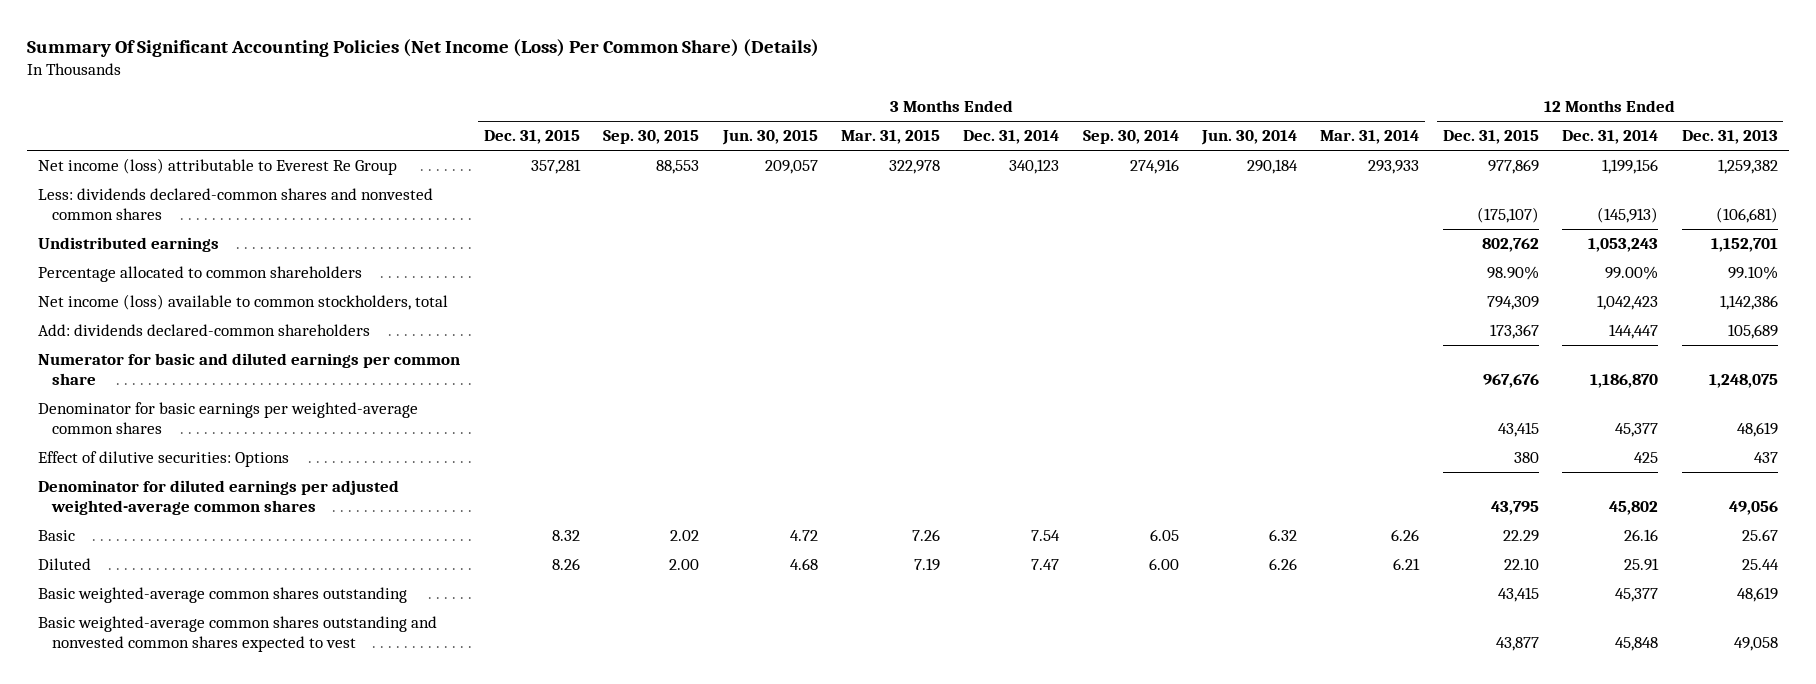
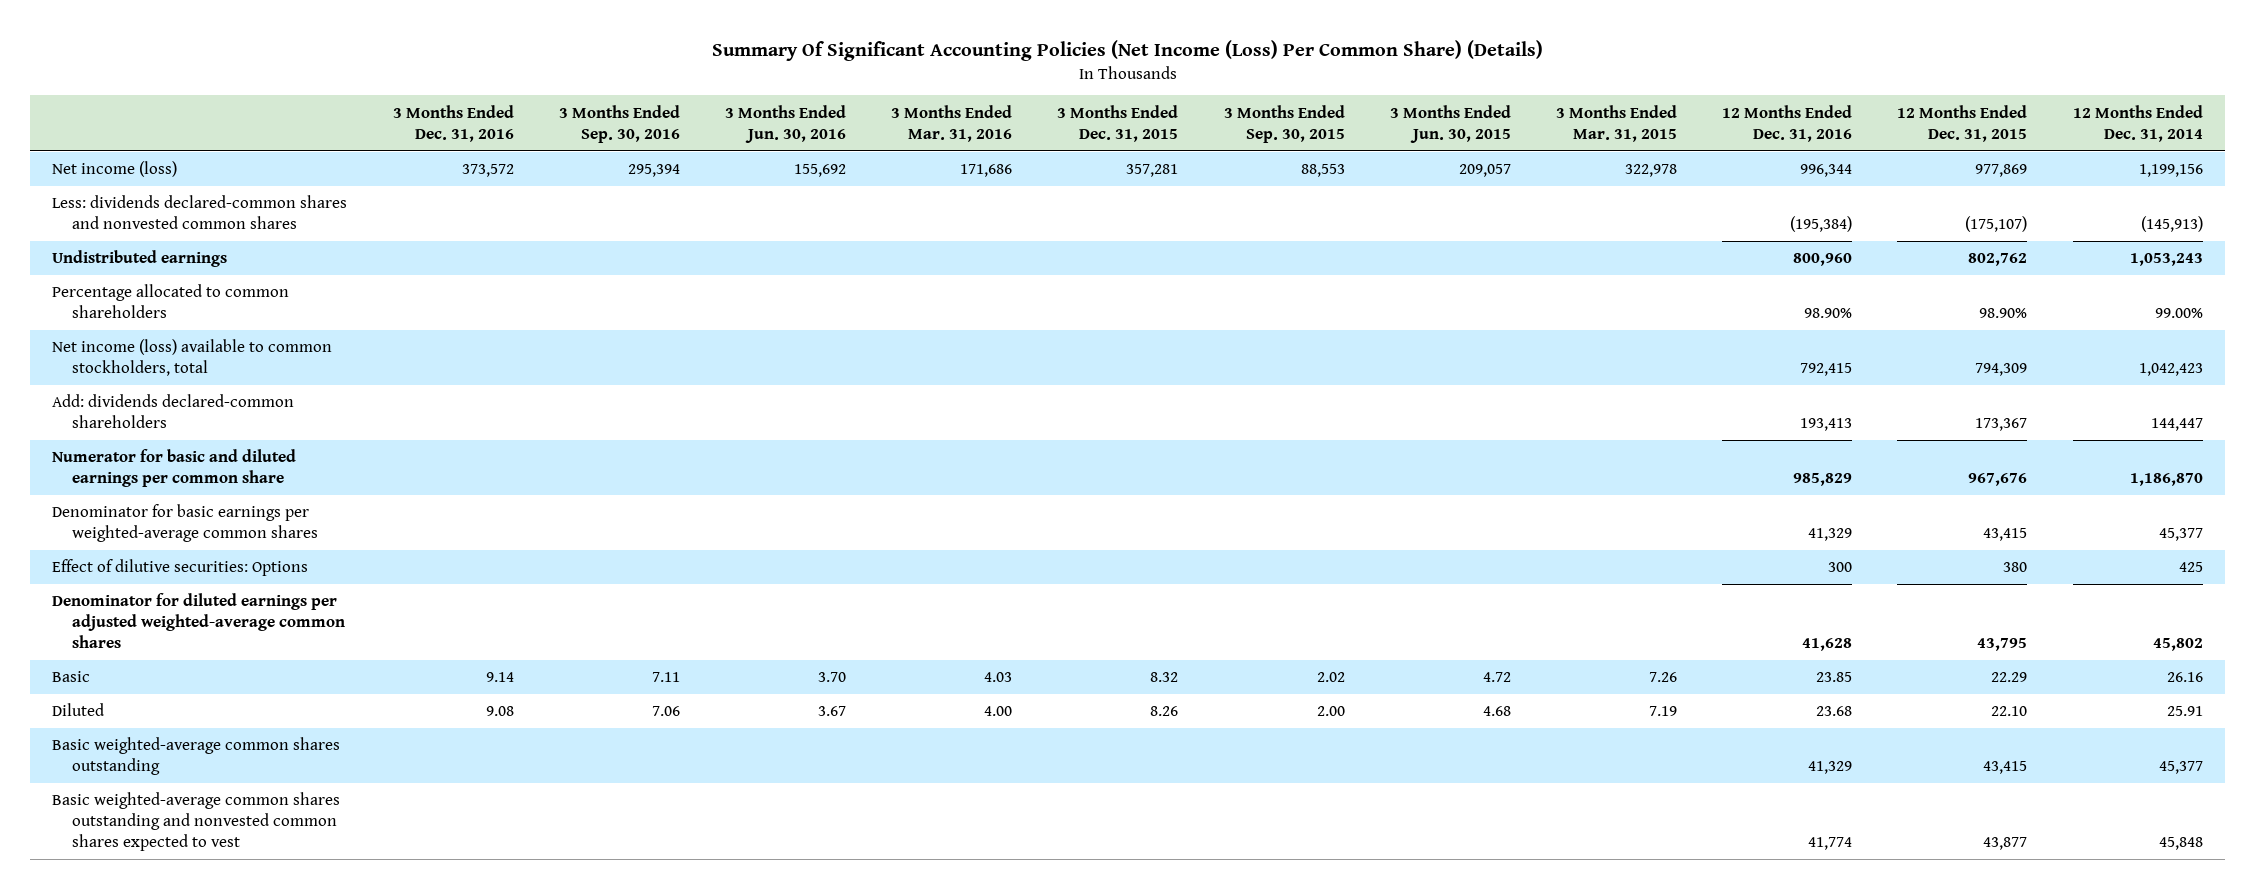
- | 3 Months Ended Dec. 31, 2015 | 3 Months Ended Sep. 30, 2015 | 3 Months Ended Jun. 30, 2015 | 3 Months Ended Mar. 31, 2015 | 3 Months Ended Dec. 31, 2014 | 3 Months Ended Sep. 30, 2014 | 3 Months Ended Jun. 30, 2014 | 3 Months Ended Mar. 31, 2014 | 12 Months Ended Dec. 31, 2015 | 12 Months Ended Dec. 31, 2014 | 12 Months Ended Dec. 31, 2013
+ | 3 Months Ended Dec. 31, 2016 | 3 Months Ended Sep. 30, 2016 | 3 Months Ended Jun. 30, 2016 | 3 Months Ended Mar. 31, 2016 | 3 Months Ended Dec. 31, 2015 | 3 Months Ended Sep. 30, 2015 | 3 Months Ended Jun. 30, 2015 | 3 Months Ended Mar. 31, 2015 | 12 Months Ended Dec. 31, 2016 | 12 Months Ended Dec. 31, 2015 | 12 Months Ended Dec. 31, 2014
- Net income (loss) attributable to Everest Re Group | 357,281 | 88,553 | 209,057 | 322,978 | 340,123 | 274,916 | 290,184 | 293,933 | 977,869 | 1,199,156 | 1,259,382
+ Net income (loss) | 373,572 | 295,394 | 155,692 | 171,686 | 357,281 | 88,553 | 209,057 | 322,978 | 996,344 | 977,869 | 1,199,156

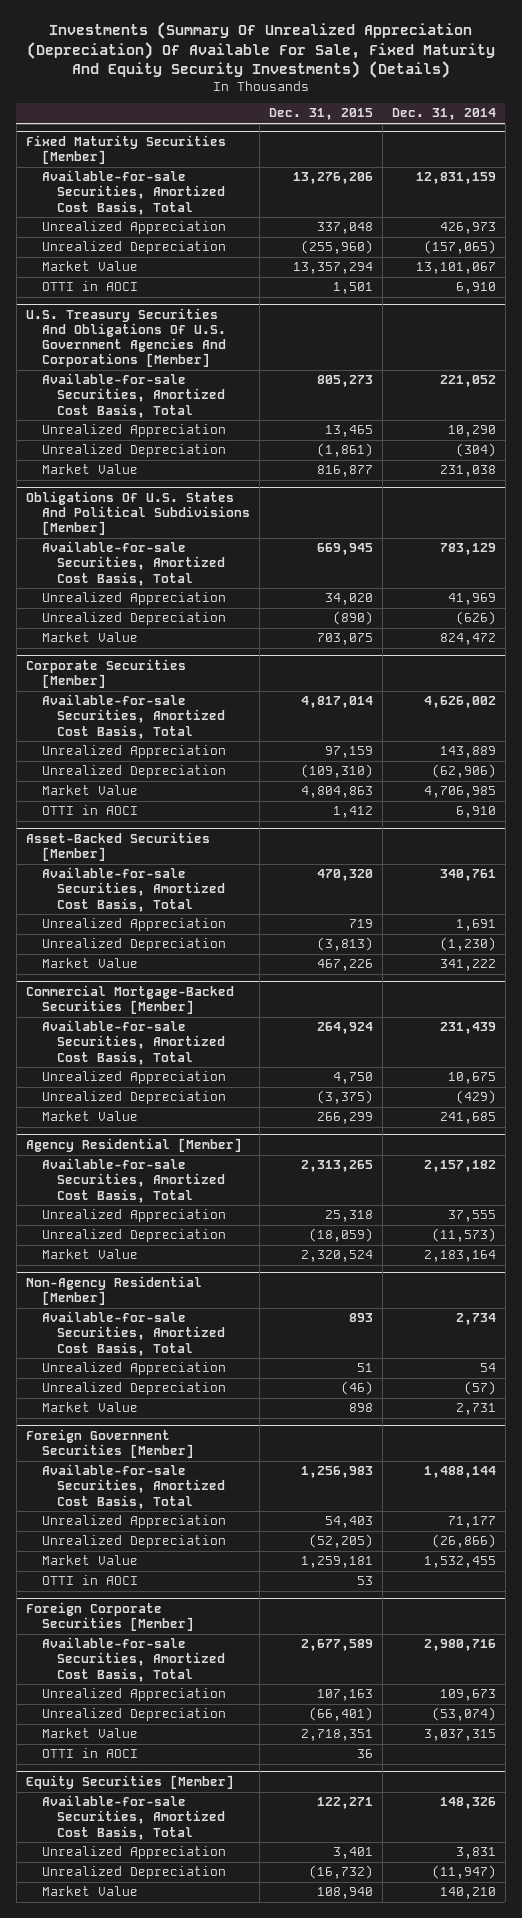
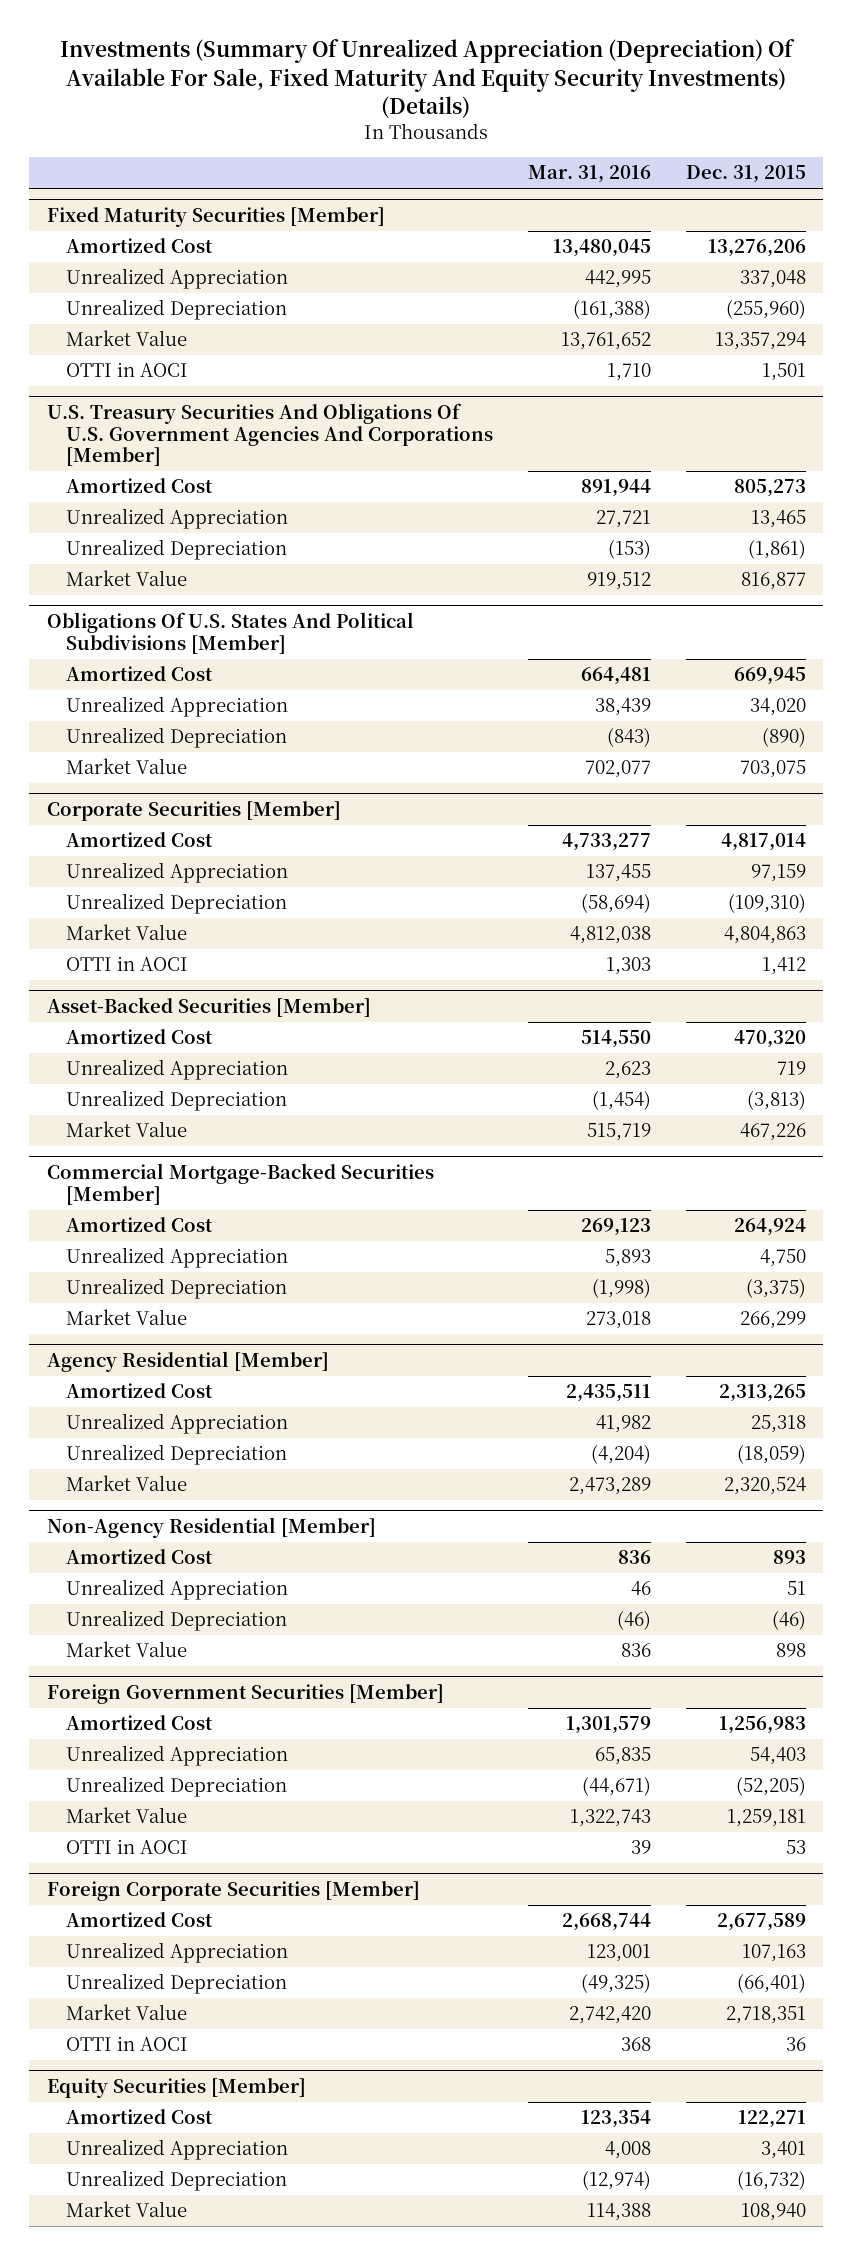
- | Dec. 31, 2015 | Dec. 31, 2014
+ | Mar. 31, 2016 | Dec. 31, 2015
@ Fixed Maturity Securities [Member]
- Available-for-sale Securities, Amortized Cost Basis, Total | 13,276,206 | 12,831,159
+ Amortized Cost | 13,480,045 | 13,276,206
@ U.S. Treasury Securities And Obligations Of U.S. Government Agencies And Corporations [Member]
- Available-for-sale Securities, Amortized Cost Basis, Total | 805,273 | 221,052
+ Amortized Cost | 891,944 | 805,273
@ Obligations Of U.S. States And Political Subdivisions [Member]
- Available-for-sale Securities, Amortized Cost Basis, Total | 669,945 | 783,129
+ Amortized Cost | 664,481 | 669,945
@ Corporate Securities [Member]
- Available-for-sale Securities, Amortized Cost Basis, Total | 4,817,014 | 4,626,002
+ Amortized Cost | 4,733,277 | 4,817,014
@ Asset-Backed Securities [Member]
- Available-for-sale Securities, Amortized Cost Basis, Total | 470,320 | 340,761
+ Amortized Cost | 514,550 | 470,320
@ Commercial Mortgage-Backed Securities [Member]
- Available-for-sale Securities, Amortized Cost Basis, Total | 264,924 | 231,439
+ Amortized Cost | 269,123 | 264,924
@ Agency Residential [Member]
- Available-for-sale Securities, Amortized Cost Basis, Total | 2,313,265 | 2,157,182
+ Amortized Cost | 2,435,511 | 2,313,265
@ Non-Agency Residential [Member]
- Available-for-sale Securities, Amortized Cost Basis, Total | 893 | 2,734
+ Amortized Cost | 836 | 893
@ Foreign Government Securities [Member]
- Available-for-sale Securities, Amortized Cost Basis, Total | 1,256,983 | 1,488,144
+ Amortized Cost | 1,301,579 | 1,256,983
@ Foreign Corporate Securities [Member]
- Available-for-sale Securities, Amortized Cost Basis, Total | 2,677,589 | 2,980,716
+ Amortized Cost | 2,668,744 | 2,677,589
@ Equity Securities [Member]
- Available-for-sale Securities, Amortized Cost Basis, Total | 122,271 | 148,326
+ Amortized Cost | 123,354 | 122,271

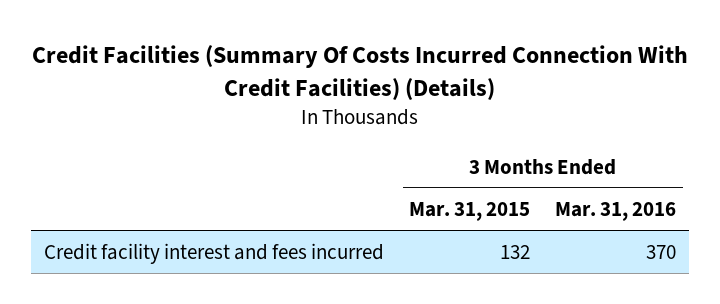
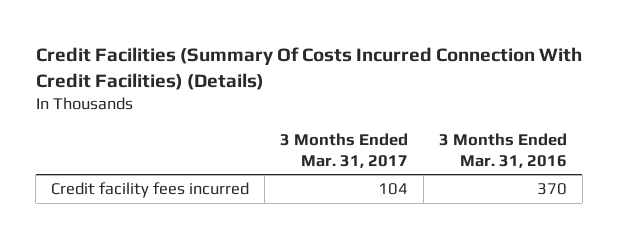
- | 3 Months Ended Mar. 31, 2015 | 3 Months Ended Mar. 31, 2016
+ | 3 Months Ended Mar. 31, 2017 | 3 Months Ended Mar. 31, 2016
- Credit facility interest and fees incurred | 132 | 370
+ Credit facility fees incurred | 104 | 370

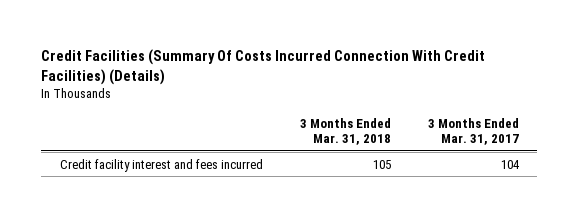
- | 3 Months Ended Mar. 31, 2017 | 3 Months Ended Mar. 31, 2016
+ | 3 Months Ended Mar. 31, 2018 | 3 Months Ended Mar. 31, 2017
- Credit facility fees incurred | 104 | 370
+ Credit facility interest and fees incurred | 105 | 104

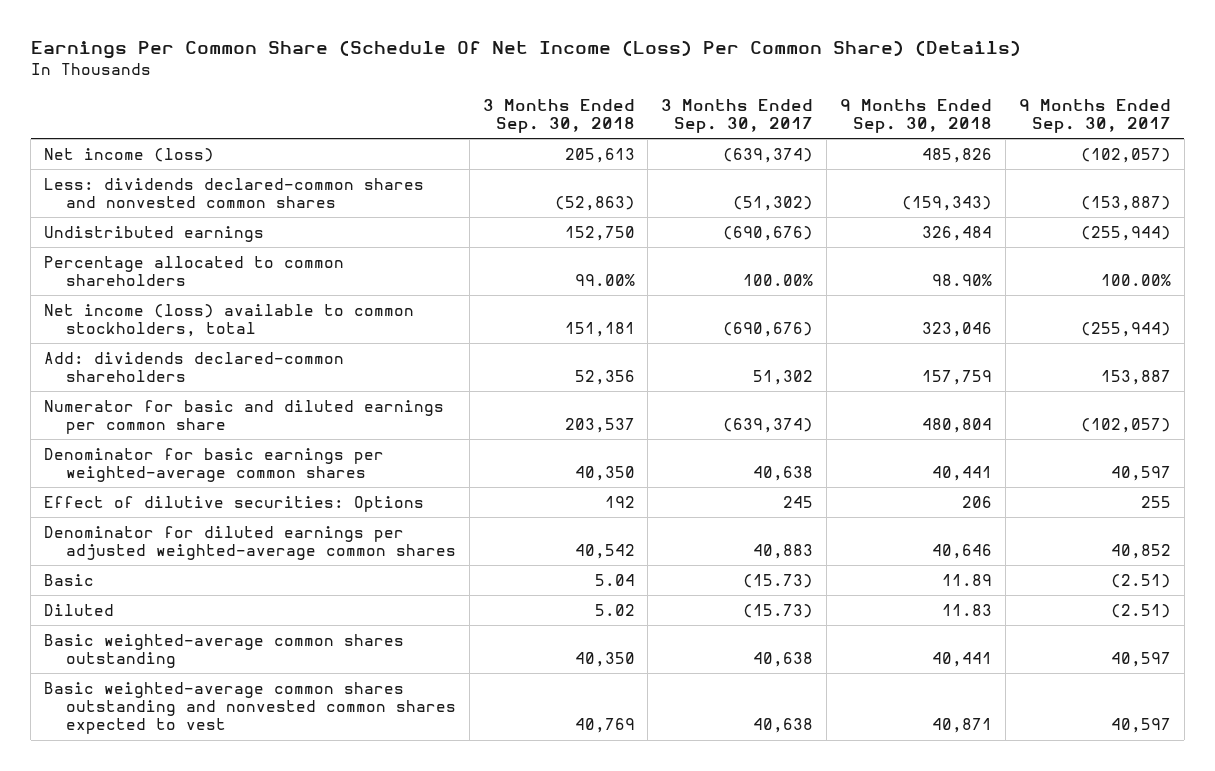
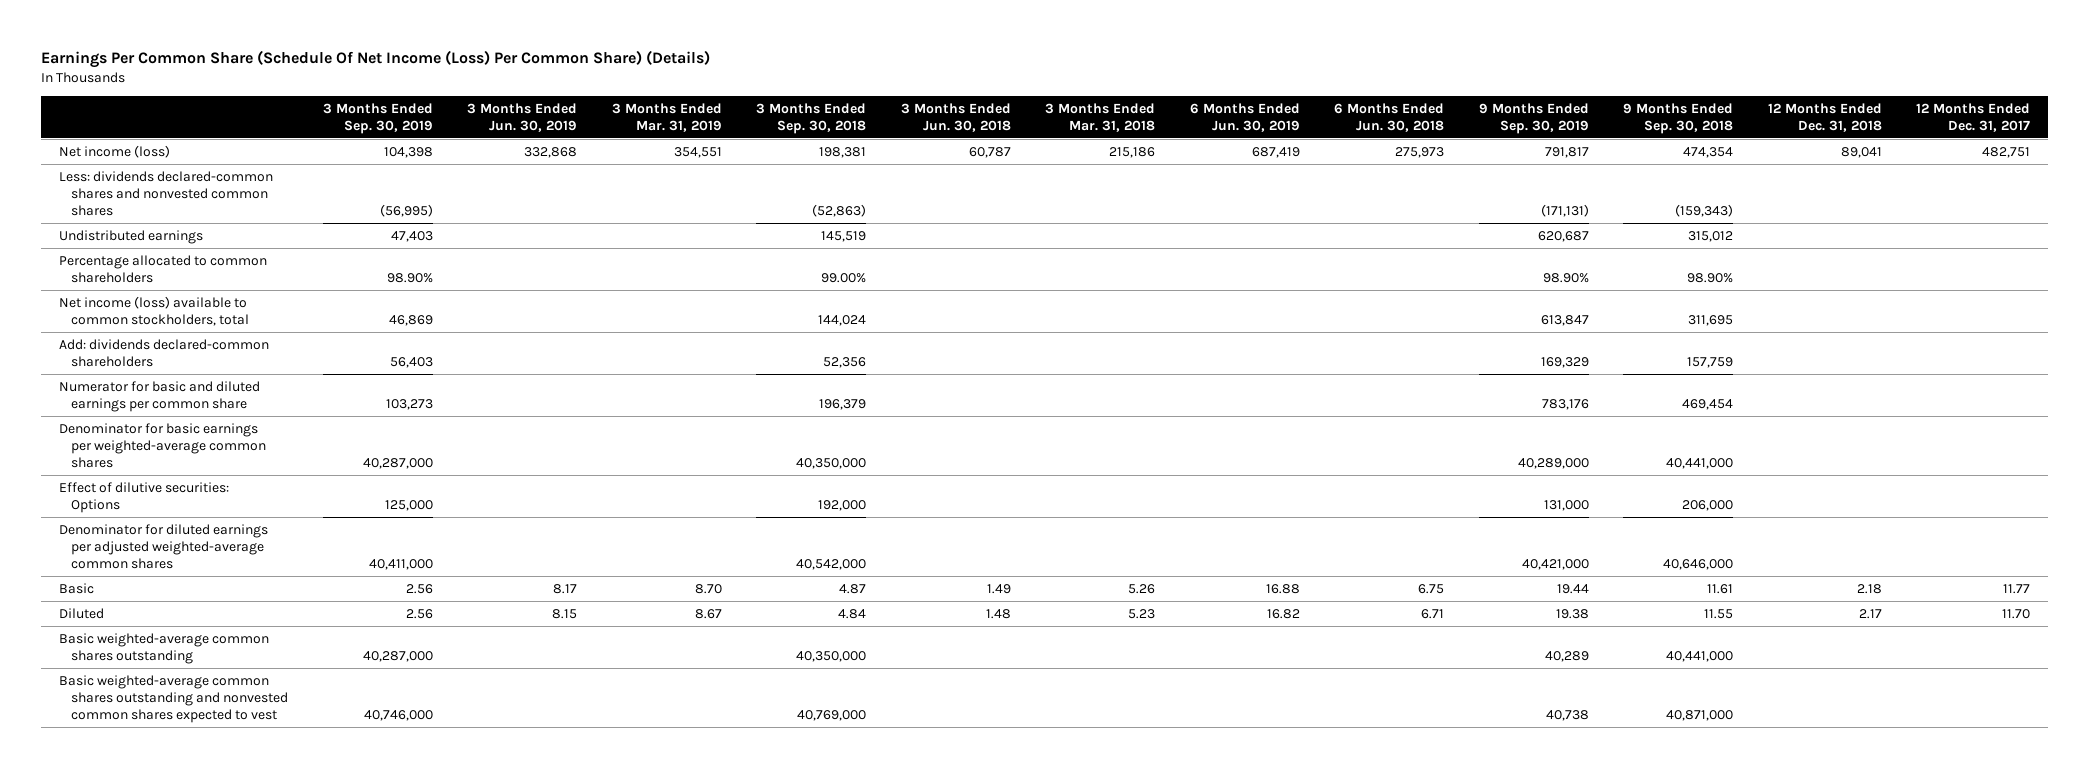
- | 3 Months Ended Sep. 30, 2018 | 3 Months Ended Sep. 30, 2017 | 9 Months Ended Sep. 30, 2018 | 9 Months Ended Sep. 30, 2017
+ | 3 Months Ended Sep. 30, 2019 | 3 Months Ended Jun. 30, 2019 | 3 Months Ended Mar. 31, 2019 | 3 Months Ended Sep. 30, 2018 | 3 Months Ended Jun. 30, 2018 | 3 Months Ended Mar. 31, 2018 | 6 Months Ended Jun. 30, 2019 | 6 Months Ended Jun. 30, 2018 | 9 Months Ended Sep. 30, 2019 | 9 Months Ended Sep. 30, 2018 | 12 Months Ended Dec. 31, 2018 | 12 Months Ended Dec. 31, 2017
- Net income (loss) | 205,613 | (639,374) | 485,826 | (102,057)
+ Net income (loss) | 104,398 | 332,868 | 354,551 | 198,381 | 60,787 | 215,186 | 687,419 | 275,973 | 791,817 | 474,354 | 89,041 | 482,751
- Undistributed earnings | 152,750 | (690,676) | 326,484 | (255,944)
+ Undistributed earnings | 47,403 | | | 145,519 | | | | | 620,687 | 315,012 | |
- Net income (loss) available to common stockholders, total | 151,181 | (690,676) | 323,046 | (255,944)
+ Net income (loss) available to common stockholders, total | 46,869 | | | 144,024 | | | | | 613,847 | 311,695 | |
- Numerator for basic and diluted earnings per common share | 203,537 | (639,374) | 480,804 | (102,057)
- Denominator for basic earnings per weighted-average common shares | 40,350 | 40,638 | 40,441 | 40,597
- Effect of dilutive securities: Options | 192 | 245 | 206 | 255
- Denominator for diluted earnings per adjusted weighted-average common shares | 40,542 | 40,883 | 40,646 | 40,852
- Basic | 5.04 | (15.73) | 11.89 | (2.51)
- Diluted | 5.02 | (15.73) | 11.83 | (2.51)
- Basic weighted-average common shares outstanding | 40,350 | 40,638 | 40,441 | 40,597
- Basic weighted-average common shares outstanding and nonvested common shares expected to vest | 40,769 | 40,638 | 40,871 | 40,597
+ Numerator for basic and diluted earnings per common share | 103,273 | | | 196,379 | | | | | 783,176 | 469,454 | |
+ Denominator for basic earnings per weighted-average common shares | 40,287,000 | | | 40,350,000 | | | | | 40,289,000 | 40,441,000 | |
+ Effect of dilutive securities: Options | 125,000 | | | 192,000 | | | | | 131,000 | 206,000 | |
+ Denominator for diluted earnings per adjusted weighted-average common shares | 40,411,000 | | | 40,542,000 | | | | | 40,421,000 | 40,646,000 | |
+ Basic | 2.56 | 8.17 | 8.70 | 4.87 | 1.49 | 5.26 | 16.88 | 6.75 | 19.44 | 11.61 | 2.18 | 11.77
+ Diluted | 2.56 | 8.15 | 8.67 | 4.84 | 1.48 | 5.23 | 16.82 | 6.71 | 19.38 | 11.55 | 2.17 | 11.70
+ Basic weighted-average common shares outstanding | 40,287,000 | | | 40,350,000 | | | | | 40,289 | 40,441,000 | |
+ Basic weighted-average common shares outstanding and nonvested common shares expected to vest | 40,746,000 | | | 40,769,000 | | | | | 40,738 | 40,871,000 | |

